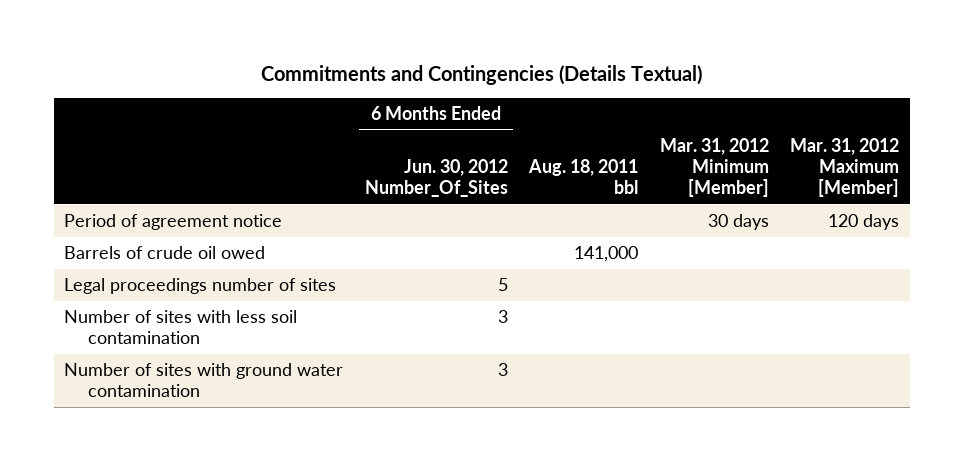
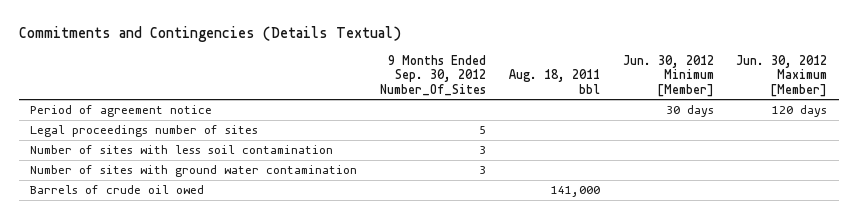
- | 6 Months Ended Jun. 30, 2012 Number_Of_Sites | Aug. 18, 2011 bbl | Mar. 31, 2012 Minimum [Member] | Mar. 31, 2012 Maximum [Member]
+ | 9 Months Ended Sep. 30, 2012 Number_Of_Sites | Aug. 18, 2011 bbl | Jun. 30, 2012 Minimum [Member] | Jun. 30, 2012 Maximum [Member]
moved down: Barrels of crude oil owed | | 141,000 | |

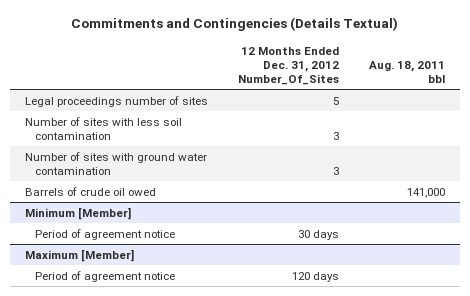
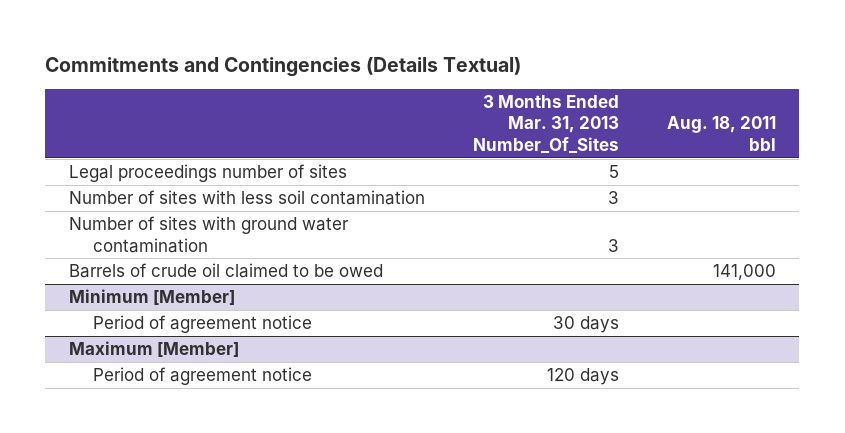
- | 12 Months Ended Dec. 31, 2012 Number_Of_Sites | Aug. 18, 2011 bbl
+ | 3 Months Ended Mar. 31, 2013 Number_Of_Sites | Aug. 18, 2011 bbl
- Barrels of crude oil owed | | 141,000
+ Barrels of crude oil claimed to be owed | | 141,000

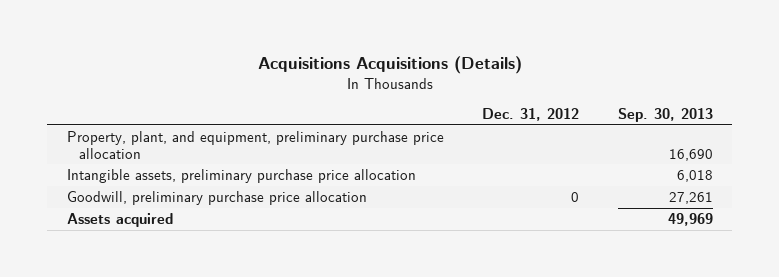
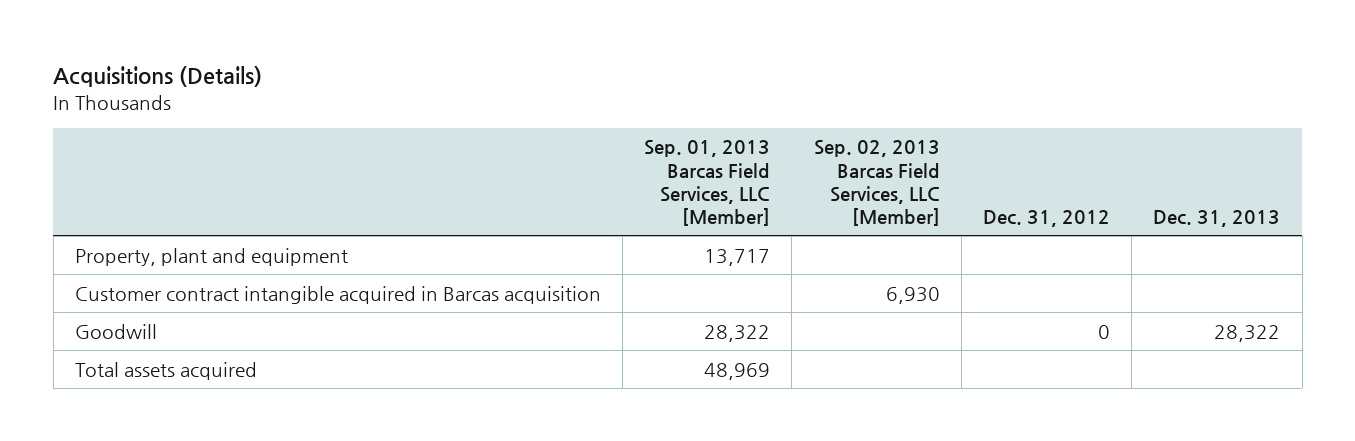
- Acquisitions Acquisitions (Details)
+ Acquisitions (Details)
- | Dec. 31, 2012 | Sep. 30, 2013
+ | Sep. 01, 2013 Barcas Field Services, LLC [Member] | Sep. 02, 2013 Barcas Field Services, LLC [Member] | Dec. 31, 2012 | Dec. 31, 2013
- Property, plant, and equipment, preliminary purchase price allocation | | 16,690
- Intangible assets, preliminary purchase price allocation | | 6,018
- Goodwill, preliminary purchase price allocation | 0 | 27,261
- Assets acquired | | 49,969
+ Property, plant and equipment | 13,717 | | |
+ Customer contract intangible acquired in Barcas acquisition | | 6,930 | |
+ Goodwill | 28,322 | | 0 | 28,322
+ Total assets acquired | 48,969 | | |

